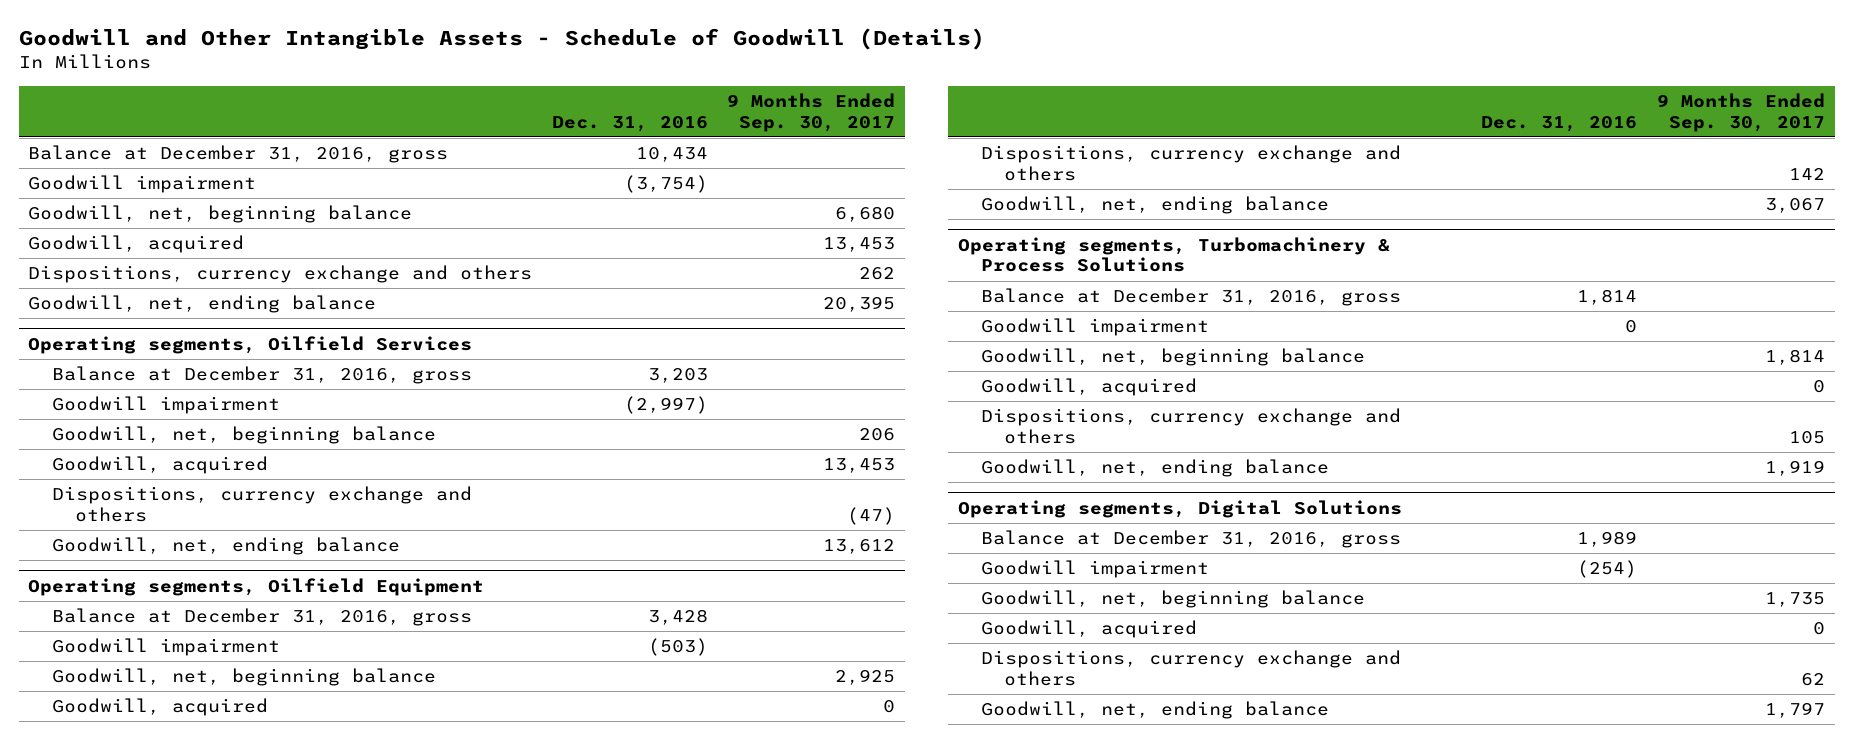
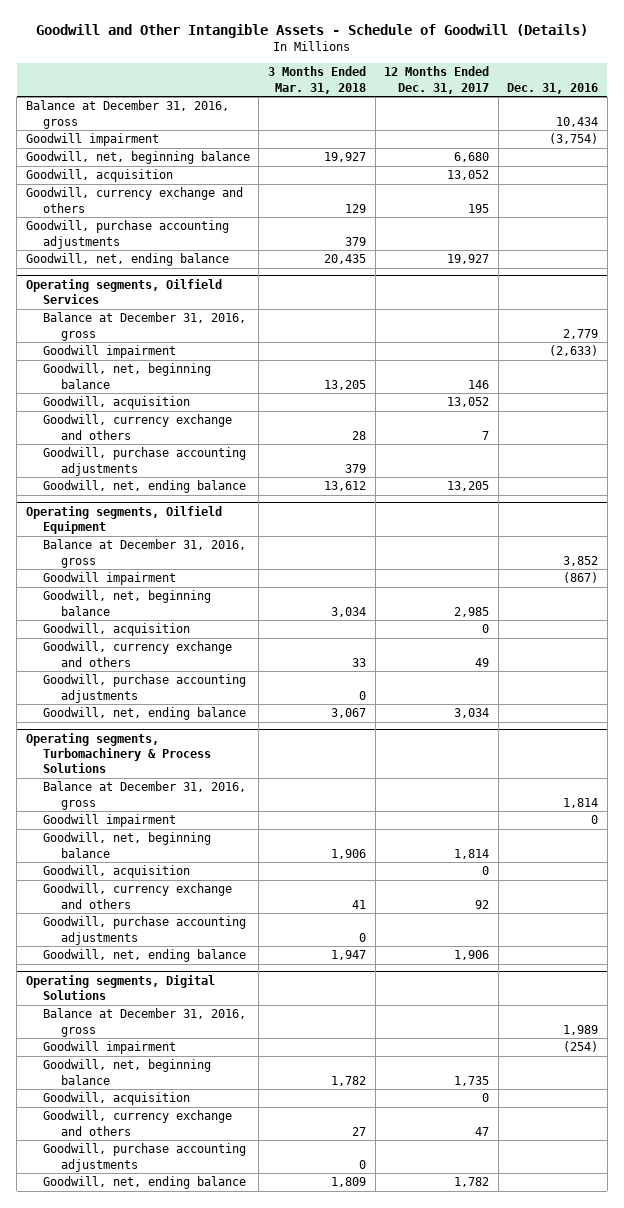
- | Dec. 31, 2016 | 9 Months Ended Sep. 30, 2017
+ | 3 Months Ended Mar. 31, 2018 | 12 Months Ended Dec. 31, 2017 | Dec. 31, 2016
- Goodwill, acquired | | 13,453
- Dispositions, currency exchange and others | | 262
+ Goodwill, acquisition | | 13,052 |
+ Goodwill, currency exchange and others | 129 | 195 |
+ Goodwill, purchase accounting adjustments | 379 | |
@ Operating segments, Oilfield Services
- Balance at December 31, 2016, gross | 3,203 |
- Goodwill impairment | (2,997) |
+ Balance at December 31, 2016, gross | | | 2,779
+ Goodwill impairment | | | (2,633)
- Goodwill, acquired | | 13,453
- Dispositions, currency exchange and others | | (47)
+ Goodwill, acquisition | | 13,052 |
+ Goodwill, currency exchange and others | 28 | 7 |
+ Goodwill, purchase accounting adjustments | 379 | |
@ Operating segments, Oilfield Equipment
- Balance at December 31, 2016, gross | 3,428 |
- Goodwill impairment | (503) |
+ Balance at December 31, 2016, gross | | | 3,852
+ Goodwill impairment | | | (867)
- Goodwill, acquired | | 0
- Dispositions, currency exchange and others | | 142
+ Goodwill, acquisition | | 0 |
+ Goodwill, currency exchange and others | 33 | 49 |
+ Goodwill, purchase accounting adjustments | 0 | |
@ Operating segments, Turbomachinery & Process Solutions
- Goodwill, acquired | | 0
- Dispositions, currency exchange and others | | 105
+ Goodwill, acquisition | | 0 |
+ Goodwill, currency exchange and others | 41 | 92 |
+ Goodwill, purchase accounting adjustments | 0 | |
@ Operating segments, Digital Solutions
- Goodwill, acquired | | 0
- Dispositions, currency exchange and others | | 62
+ Goodwill, acquisition | | 0 |
+ Goodwill, currency exchange and others | 27 | 47 |
+ Goodwill, purchase accounting adjustments | 0 | |

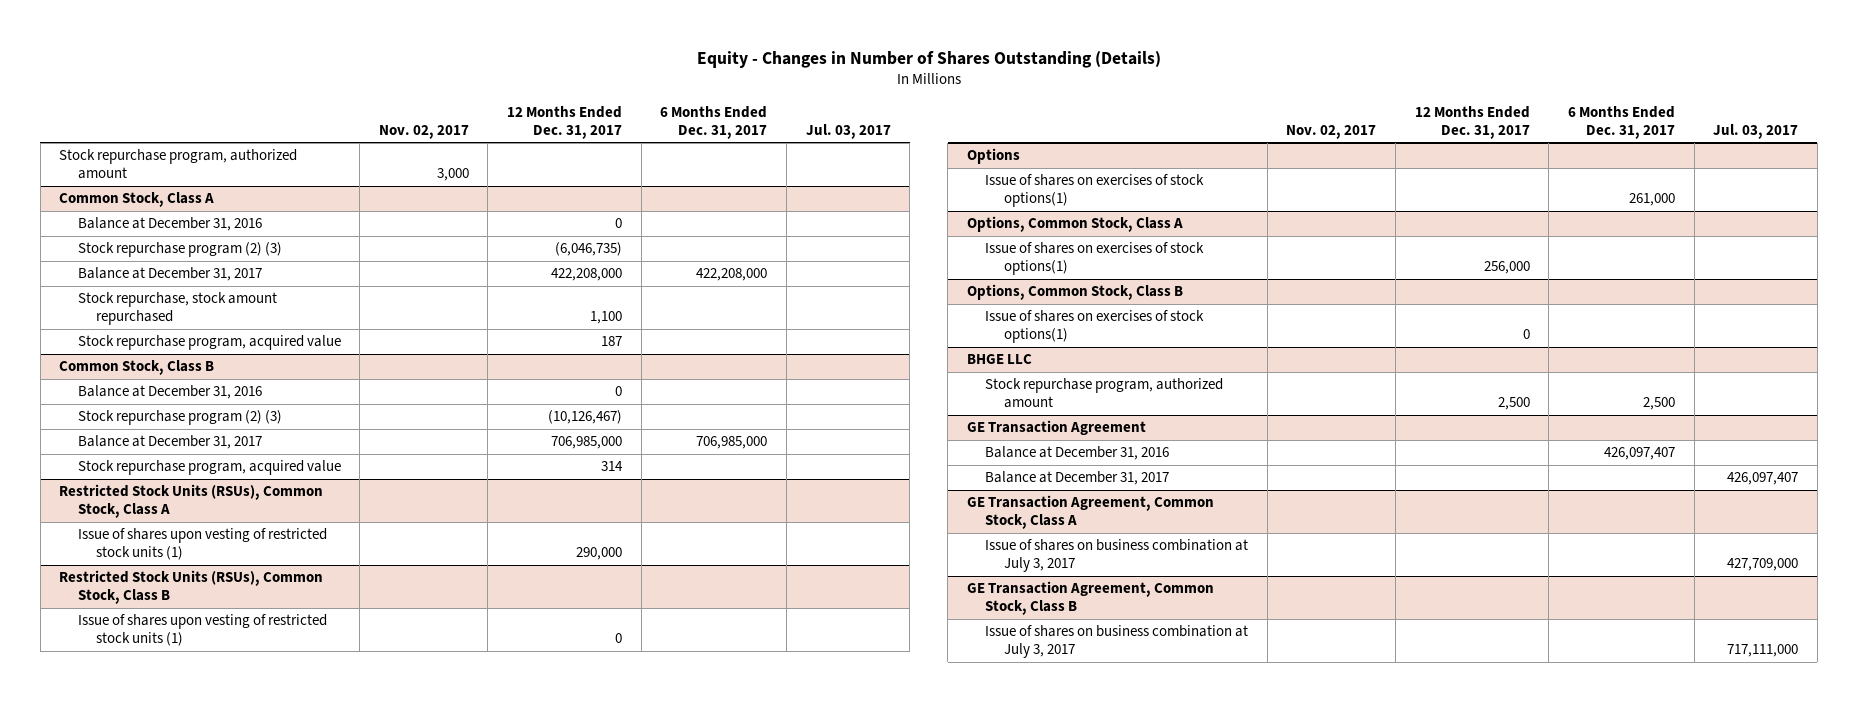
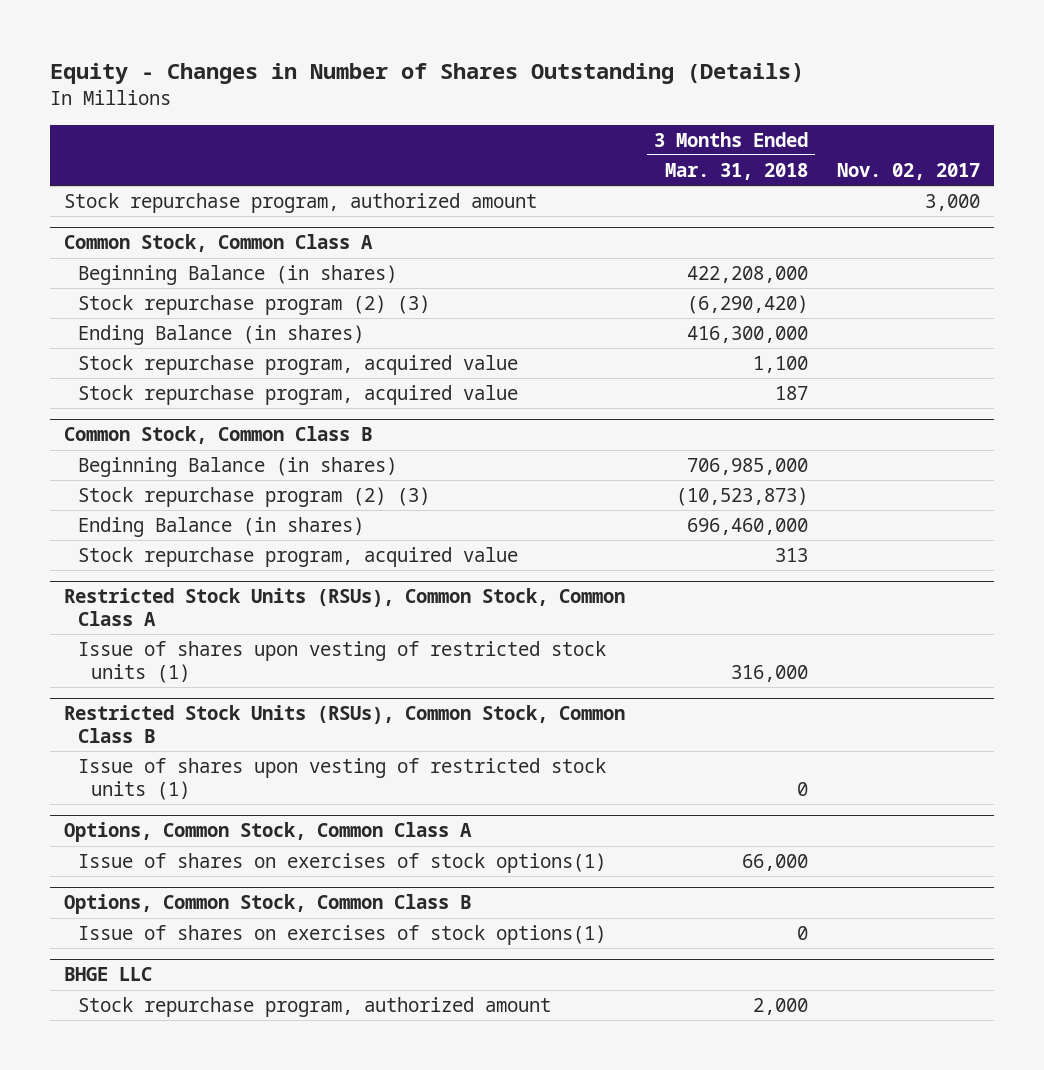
- | Nov. 02, 2017 | 12 Months Ended Dec. 31, 2017 | 6 Months Ended Dec. 31, 2017 | Jul. 03, 2017
+ | 3 Months Ended Mar. 31, 2018 | Nov. 02, 2017
- Common Stock, Class A
- Balance at December 31, 2016 | | 0 | |
+ Common Stock, Common Class A
+ Beginning Balance (in shares) | 422,208,000 |
- Balance at December 31, 2017 | | 422,208,000 | 422,208,000 |
- Stock repurchase, stock amount repurchased | | 1,100 | |
+ Ending Balance (in shares) | 416,300,000 |
- Common Stock, Class B
- Balance at December 31, 2016 | | 0 | |
+ Stock repurchase program, acquired value | 187 |
+ Common Stock, Common Class B
+ Beginning Balance (in shares) | 706,985,000 |
- Balance at December 31, 2017 | | 706,985,000 | 706,985,000 |
+ Ending Balance (in shares) | 696,460,000 |
- Restricted Stock Units (RSUs), Common Stock, Class A
+ Restricted Stock Units (RSUs), Common Stock, Common Class A
- Restricted Stock Units (RSUs), Common Stock, Class B
+ Restricted Stock Units (RSUs), Common Stock, Common Class B
- Options
- Issue of shares on exercises of stock options(1) | | | 261,000 |
- Options, Common Stock, Class A
+ Options, Common Stock, Common Class A
- Options, Common Stock, Class B
+ Options, Common Stock, Common Class B
- GE Transaction Agreement
- Balance at December 31, 2016 | | | 426,097,407 |
- Balance at December 31, 2017 | | | | 426,097,407
- GE Transaction Agreement, Common Stock, Class A
- Issue of shares on business combination at July 3, 2017 | | | | 427,709,000
- GE Transaction Agreement, Common Stock, Class B
- Issue of shares on business combination at July 3, 2017 | | | | 717,111,000

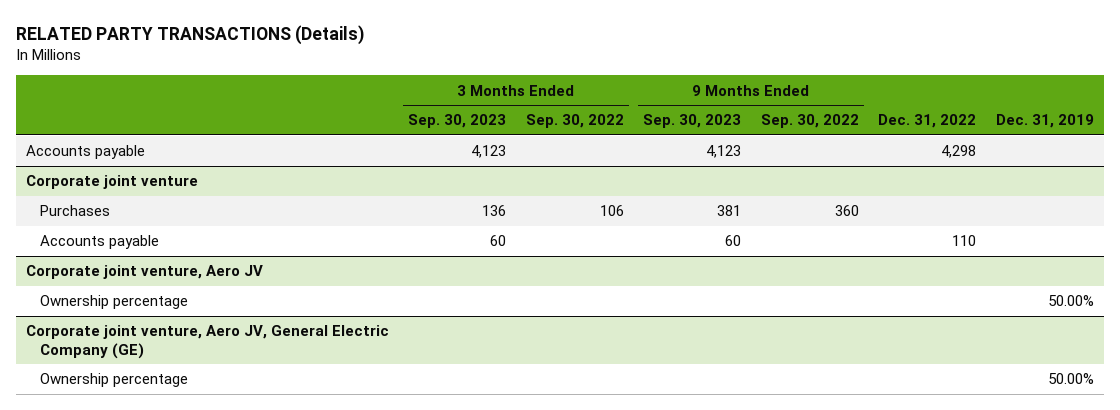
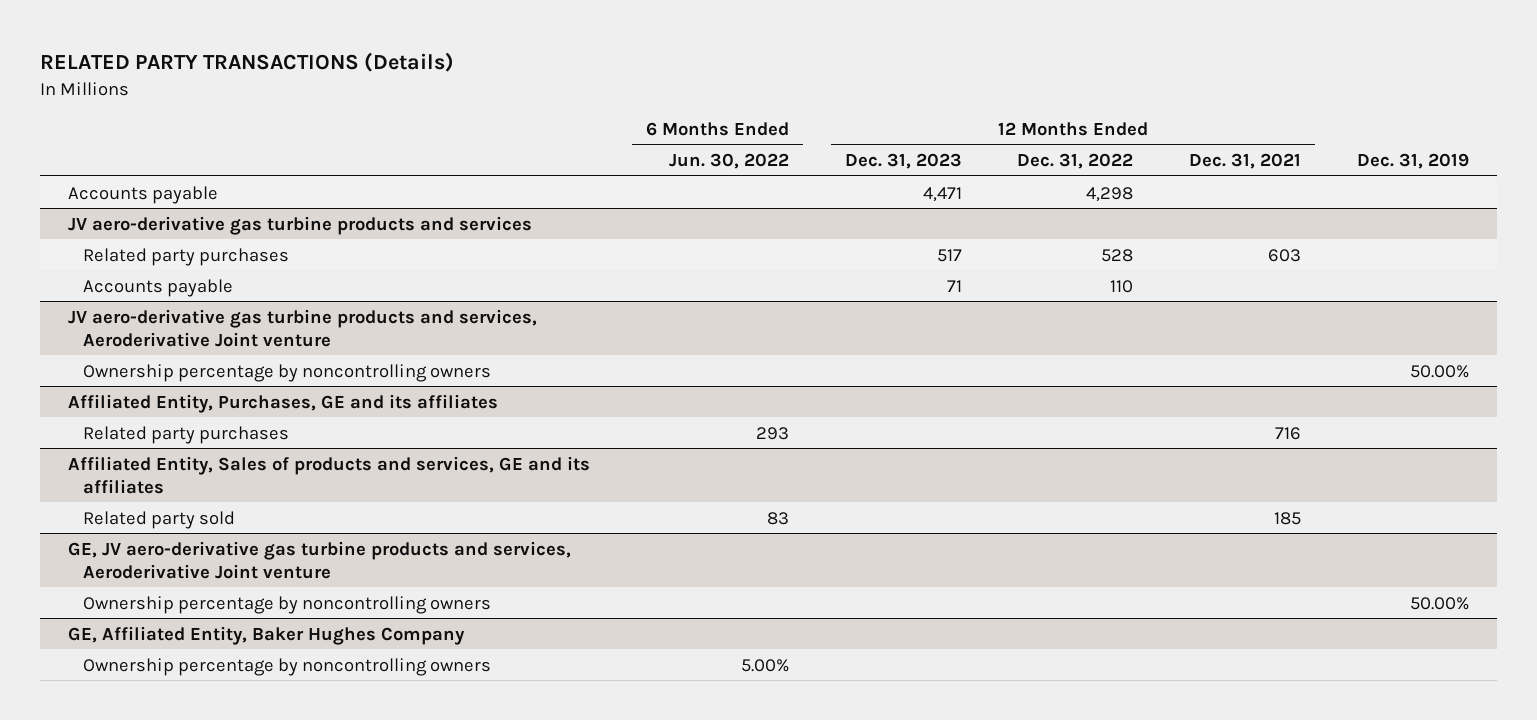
- | 3 Months Ended Sep. 30, 2023 | 3 Months Ended Sep. 30, 2022 | 9 Months Ended Sep. 30, 2023 | 9 Months Ended Sep. 30, 2022 | Dec. 31, 2022 | Dec. 31, 2019
+ | 6 Months Ended Jun. 30, 2022 | 12 Months Ended Dec. 31, 2023 | 12 Months Ended Dec. 31, 2022 | 12 Months Ended Dec. 31, 2021 | Dec. 31, 2019
- Corporate joint venture
- Purchases | 136 | 106 | 381 | 360 | |
+ JV aero-derivative gas turbine products and services
+ Related party purchases | | 517 | 528 | 603 |
- Corporate joint venture, Aero JV
- Ownership percentage | | | | | | 50.00%
- Corporate joint venture, Aero JV, General Electric Company (GE)
- Ownership percentage | | | | | | 50.00%
+ JV aero-derivative gas turbine products and services, Aeroderivative Joint venture
+ Ownership percentage by noncontrolling owners | | | | | 50.00%
+ Affiliated Entity, Purchases, GE and its affiliates
+ Related party purchases | 293 | | | 716 |
+ Affiliated Entity, Sales of products and services, GE and its affiliates
+ Related party sold | 83 | | | 185 |
+ GE, JV aero-derivative gas turbine products and services, Aeroderivative Joint venture
+ Ownership percentage by noncontrolling owners | | | | | 50.00%
+ GE, Affiliated Entity, Baker Hughes Company
+ Ownership percentage by noncontrolling owners | 5.00% | | | |

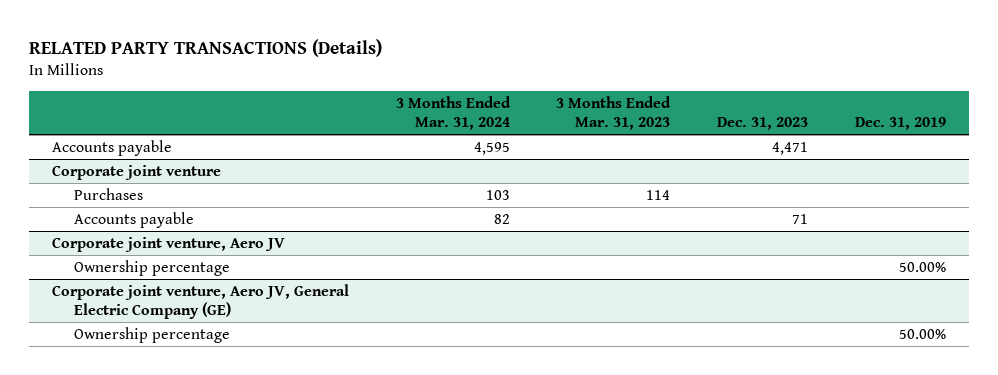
- | 6 Months Ended Jun. 30, 2022 | 12 Months Ended Dec. 31, 2023 | 12 Months Ended Dec. 31, 2022 | 12 Months Ended Dec. 31, 2021 | Dec. 31, 2019
+ | 3 Months Ended Mar. 31, 2024 | 3 Months Ended Mar. 31, 2023 | Dec. 31, 2023 | Dec. 31, 2019
- JV aero-derivative gas turbine products and services
- Related party purchases | | 517 | 528 | 603 |
+ Corporate joint venture
+ Purchases | 103 | 114 | |
- JV aero-derivative gas turbine products and services, Aeroderivative Joint venture
- Ownership percentage by noncontrolling owners | | | | | 50.00%
- Affiliated Entity, Purchases, GE and its affiliates
- Related party purchases | 293 | | | 716 |
- Affiliated Entity, Sales of products and services, GE and its affiliates
- Related party sold | 83 | | | 185 |
- GE, JV aero-derivative gas turbine products and services, Aeroderivative Joint venture
- Ownership percentage by noncontrolling owners | | | | | 50.00%
- GE, Affiliated Entity, Baker Hughes Company
- Ownership percentage by noncontrolling owners | 5.00% | | | |
+ Corporate joint venture, Aero JV
+ Ownership percentage | | | | 50.00%
+ Corporate joint venture, Aero JV, General Electric Company (GE)
+ Ownership percentage | | | | 50.00%

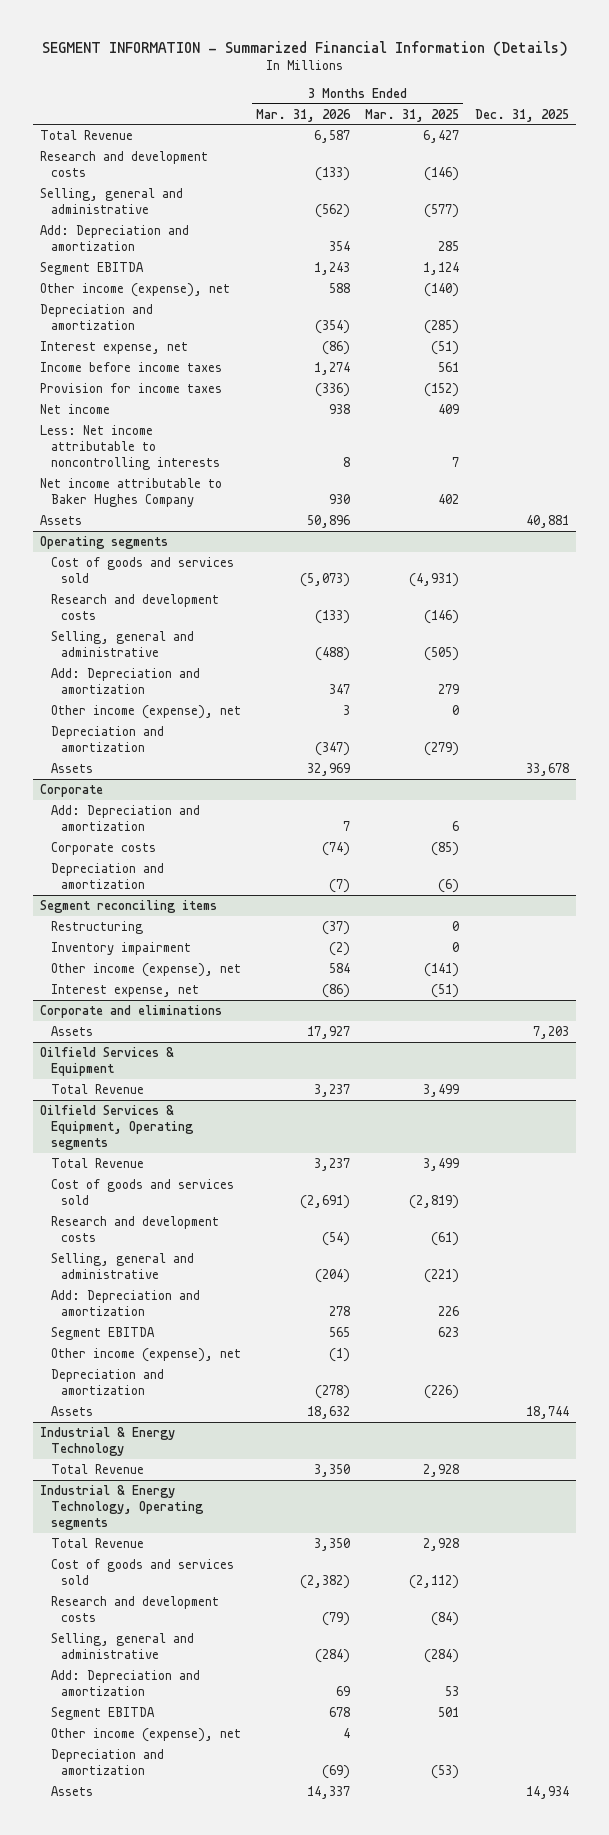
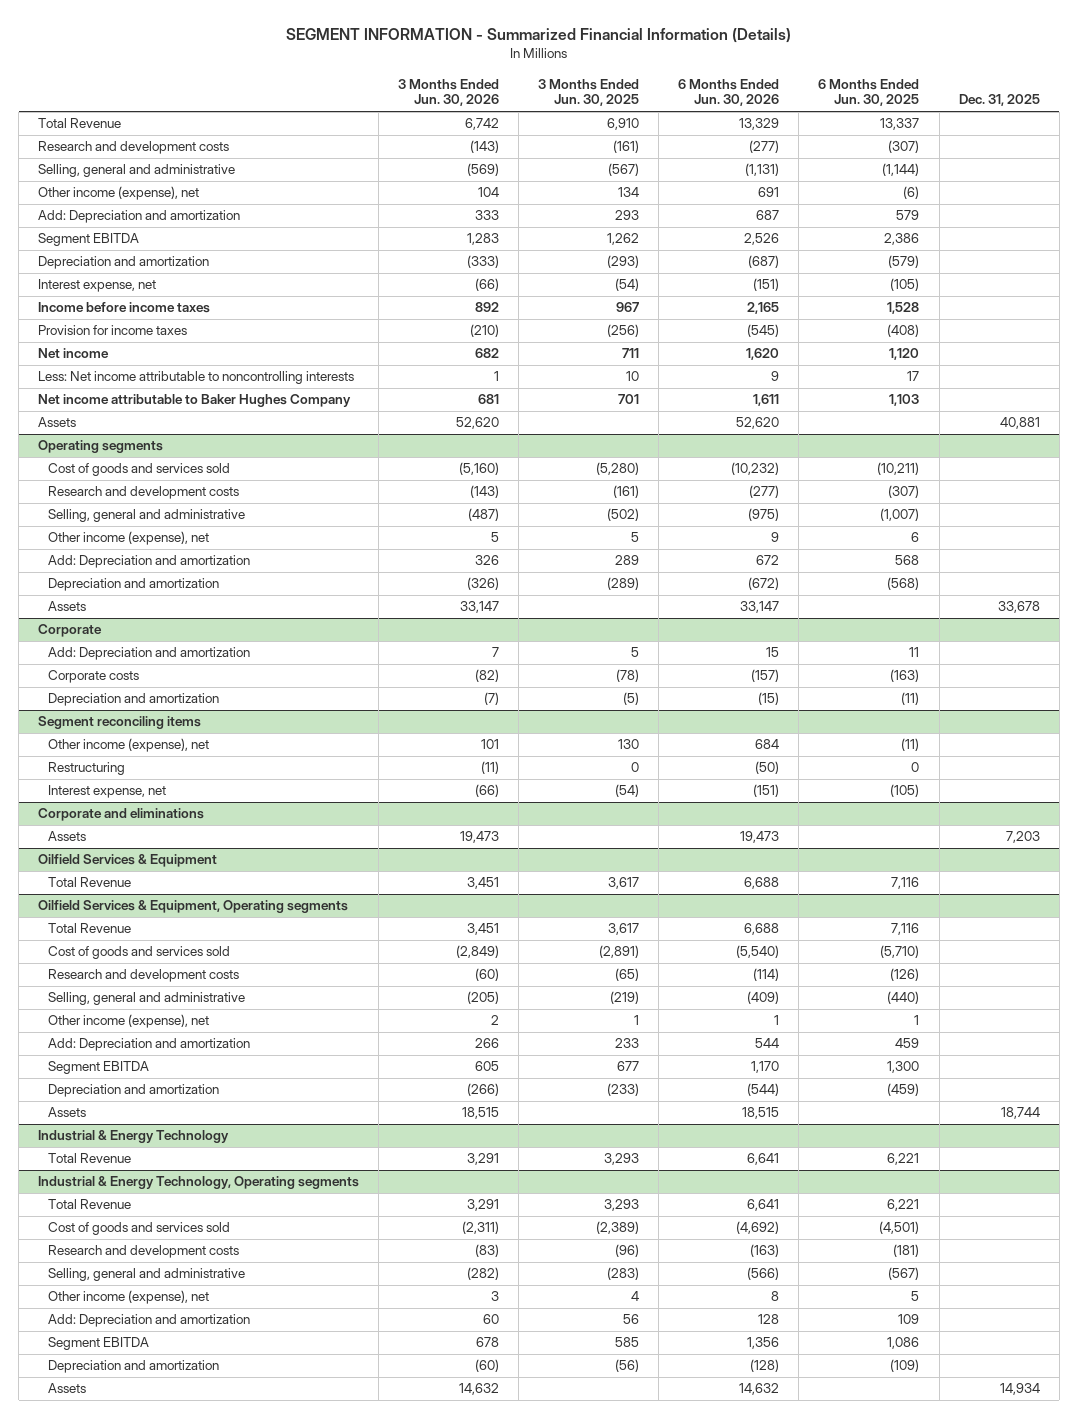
- | 3 Months Ended Mar. 31, 2026 | 3 Months Ended Mar. 31, 2025 | Dec. 31, 2025
+ | 3 Months Ended Jun. 30, 2026 | 3 Months Ended Jun. 30, 2025 | 6 Months Ended Jun. 30, 2026 | 6 Months Ended Jun. 30, 2025 | Dec. 31, 2025
moved up: Other income (expense), net | 104 | 134 | 691 | (6) |
@ Operating segments
moved down: Add: Depreciation and amortization | 326 | 289 | 672 | 568 |
@ Segment reconciling items
- Inventory impairment | (2) | 0 |
moved down: Restructuring | (11) | 0 | (50) | 0 |
@ Oilfield Services & Equipment, Operating segments
moved up: Other income (expense), net | 2 | 1 | 1 | 1 |
@ Industrial & Energy Technology, Operating segments
moved up: Other income (expense), net | 3 | 4 | 8 | 5 |

